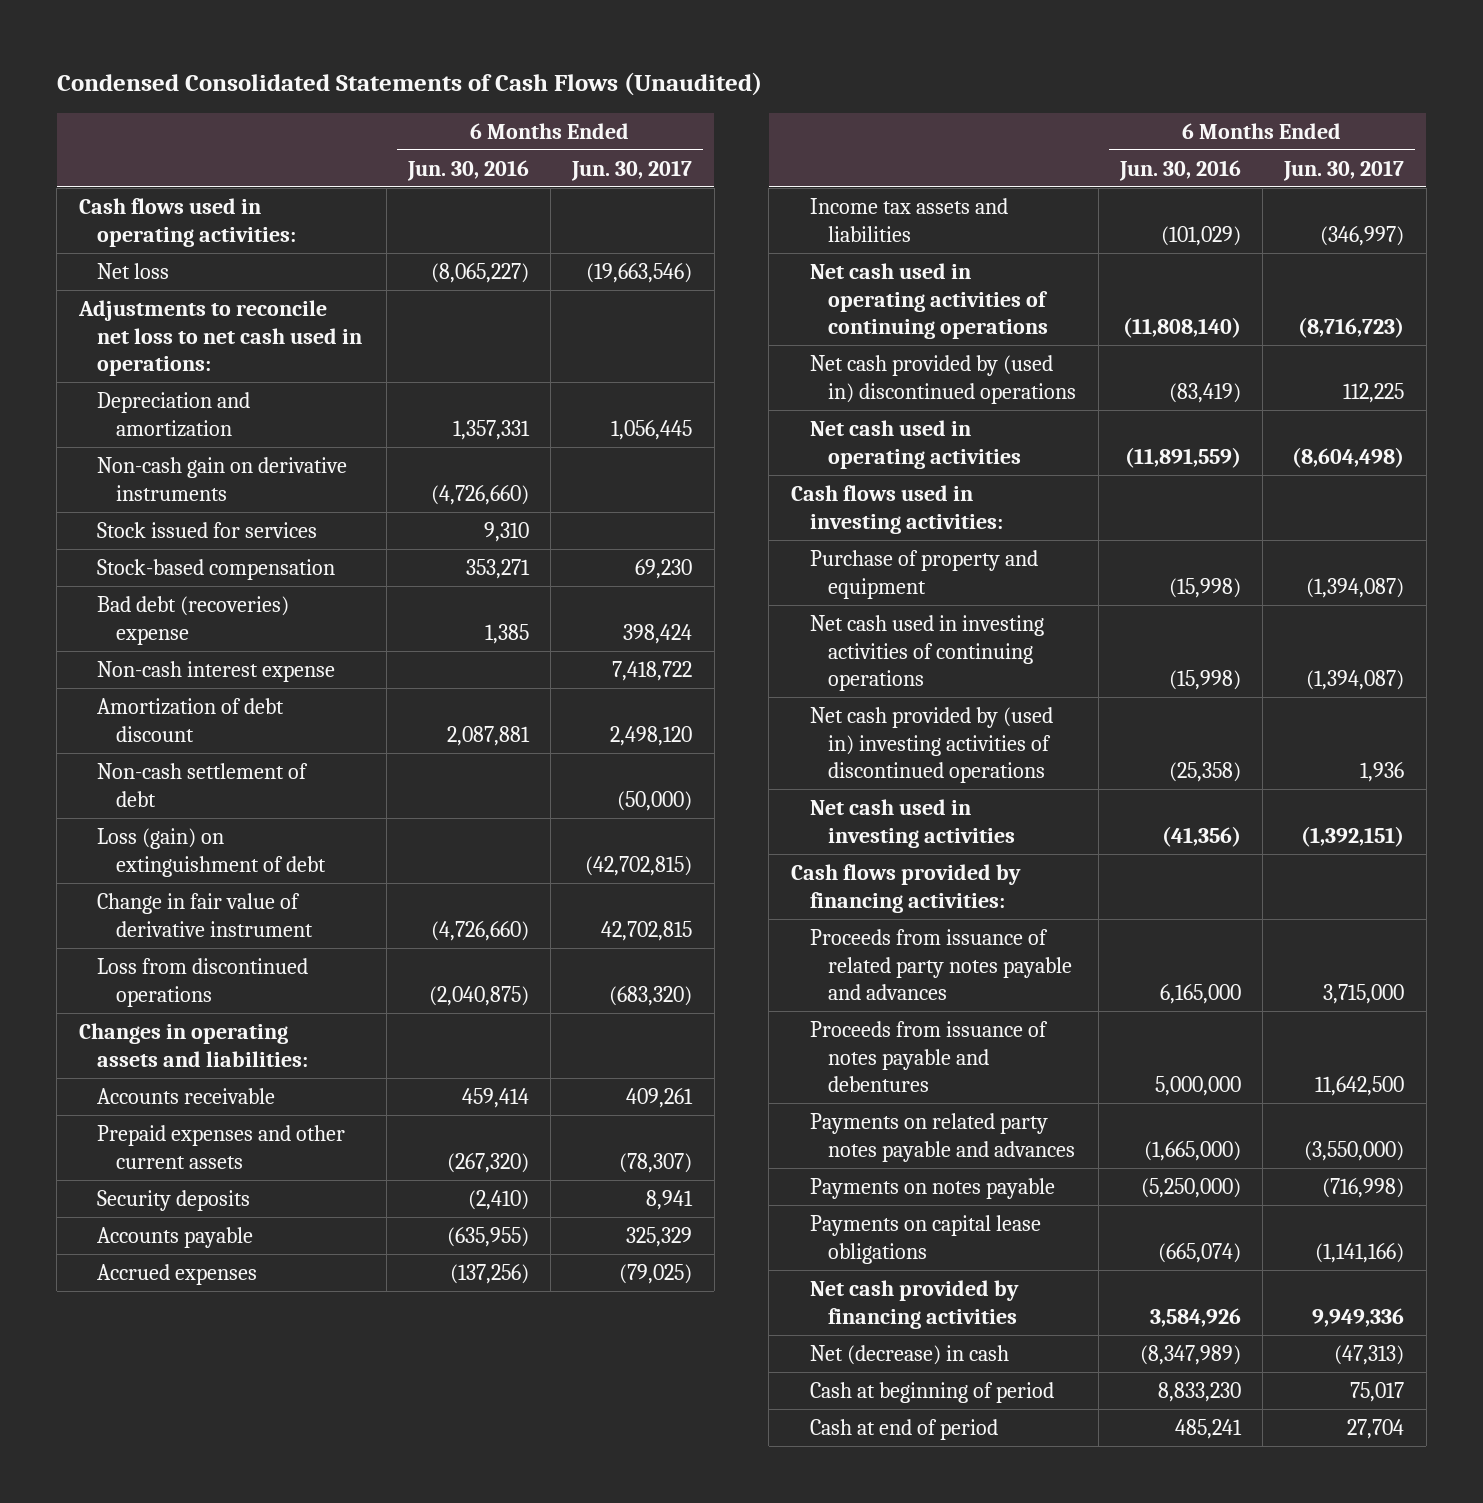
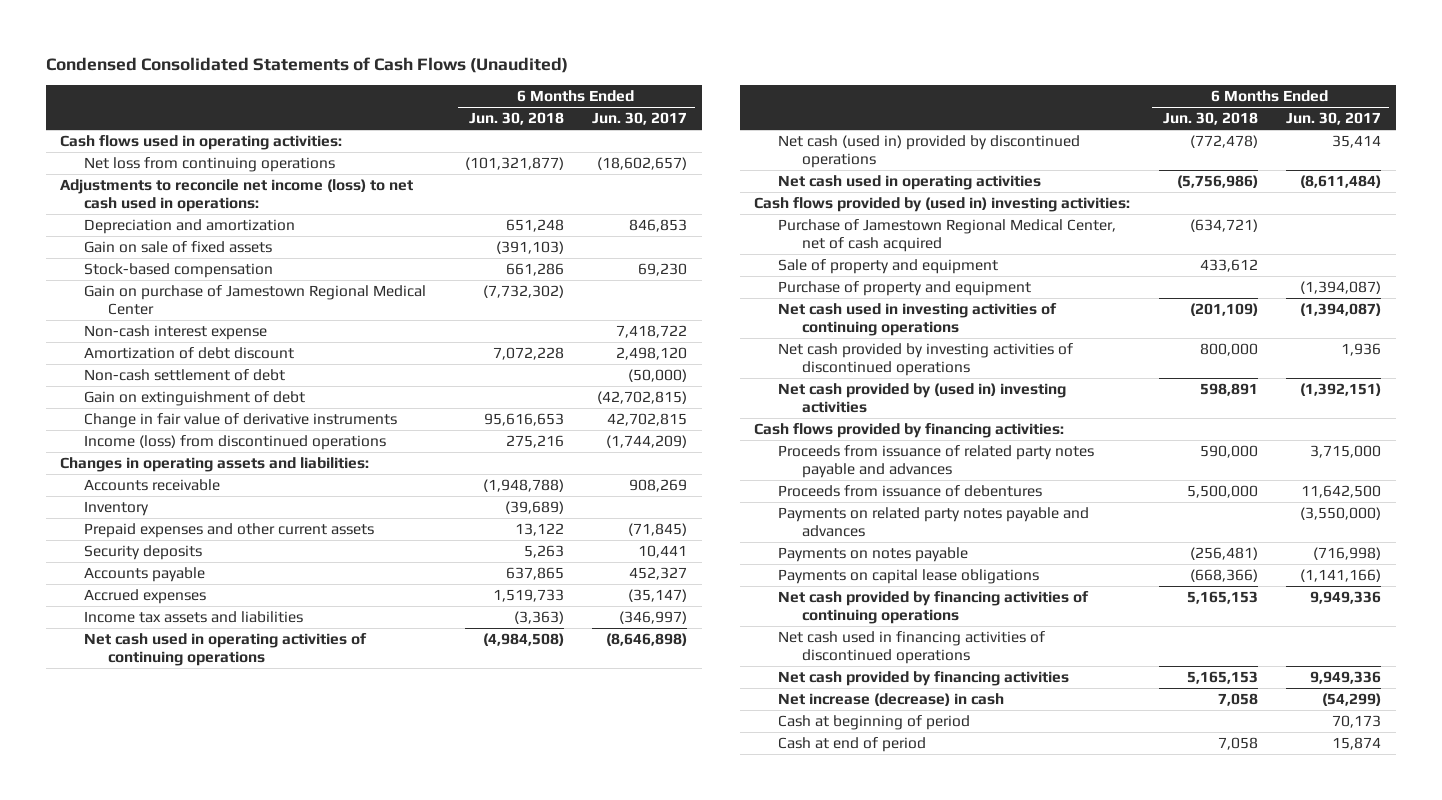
- | 6 Months Ended Jun. 30, 2016 | 6 Months Ended Jun. 30, 2017
+ | 6 Months Ended Jun. 30, 2018 | 6 Months Ended Jun. 30, 2017
- Net loss | (8,065,227) | (19,663,546)
- Adjustments to reconcile net loss to net cash used in operations:
- Depreciation and amortization | 1,357,331 | 1,056,445
- Non-cash gain on derivative instruments | (4,726,660) |
- Stock issued for services | 9,310 |
+ Net loss from continuing operations | (101,321,877) | (18,602,657)
+ Adjustments to reconcile net income (loss) to net cash used in operations:
+ Depreciation and amortization | 651,248 | 846,853
+ Gain on sale of fixed assets | (391,103) |
- Bad debt (recoveries) expense | 1,385 | 398,424
+ Gain on purchase of Jamestown Regional Medical Center | (7,732,302) |
- Loss (gain) on extinguishment of debt | | (42,702,815)
- Change in fair value of derivative instrument | (4,726,660) | 42,702,815
- Loss from discontinued operations | (2,040,875) | (683,320)
+ Gain on extinguishment of debt | | (42,702,815)
+ Change in fair value of derivative instruments | 95,616,653 | 42,702,815
+ Income (loss) from discontinued operations | 275,216 | (1,744,209)
- Accounts receivable | 459,414 | 409,261
- Prepaid expenses and other current assets | (267,320) | (78,307)
- Security deposits | (2,410) | 8,941
- Accounts payable | (635,955) | 325,329
- Accrued expenses | (137,256) | (79,025)
+ Accounts receivable | (1,948,788) | 908,269
+ Inventory | (39,689) |
+ Prepaid expenses and other current assets | 13,122 | (71,845)
+ Security deposits | 5,263 | 10,441
+ Accounts payable | 637,865 | 452,327
+ Accrued expenses | 1,519,733 | (35,147)
- Net cash used in operating activities of continuing operations | (11,808,140) | (8,716,723)
- Net cash provided by (used in) discontinued operations | (83,419) | 112,225
- Net cash used in operating activities | (11,891,559) | (8,604,498)
- Cash flows used in investing activities:
+ Net cash used in operating activities of continuing operations | (4,984,508) | (8,646,898)
+ Net cash (used in) provided by discontinued operations | (772,478) | 35,414
+ Net cash used in operating activities | (5,756,986) | (8,611,484)
+ Cash flows provided by (used in) investing activities:
+ Purchase of Jamestown Regional Medical Center, net of cash acquired | (634,721) |
+ Sale of property and equipment | 433,612 |
- Net cash provided by (used in) investing activities of discontinued operations | (25,358) | 1,936
- Net cash used in investing activities | (41,356) | (1,392,151)
+ Net cash provided by investing activities of discontinued operations | 800,000 | 1,936
+ Net cash provided by (used in) investing activities | 598,891 | (1,392,151)
- Proceeds from issuance of notes payable and debentures | 5,000,000 | 11,642,500
+ Proceeds from issuance of debentures | 5,500,000 | 11,642,500
+ Net cash provided by financing activities of continuing operations | 5,165,153 | 9,949,336
+ Net cash used in financing activities of discontinued operations
- Net (decrease) in cash | (8,347,989) | (47,313)
- Cash at beginning of period | 8,833,230 | 75,017
- Cash at end of period | 485,241 | 27,704
+ Net increase (decrease) in cash | 7,058 | (54,299)
+ Cash at beginning of period | | 70,173
+ Cash at end of period | 7,058 | 15,874

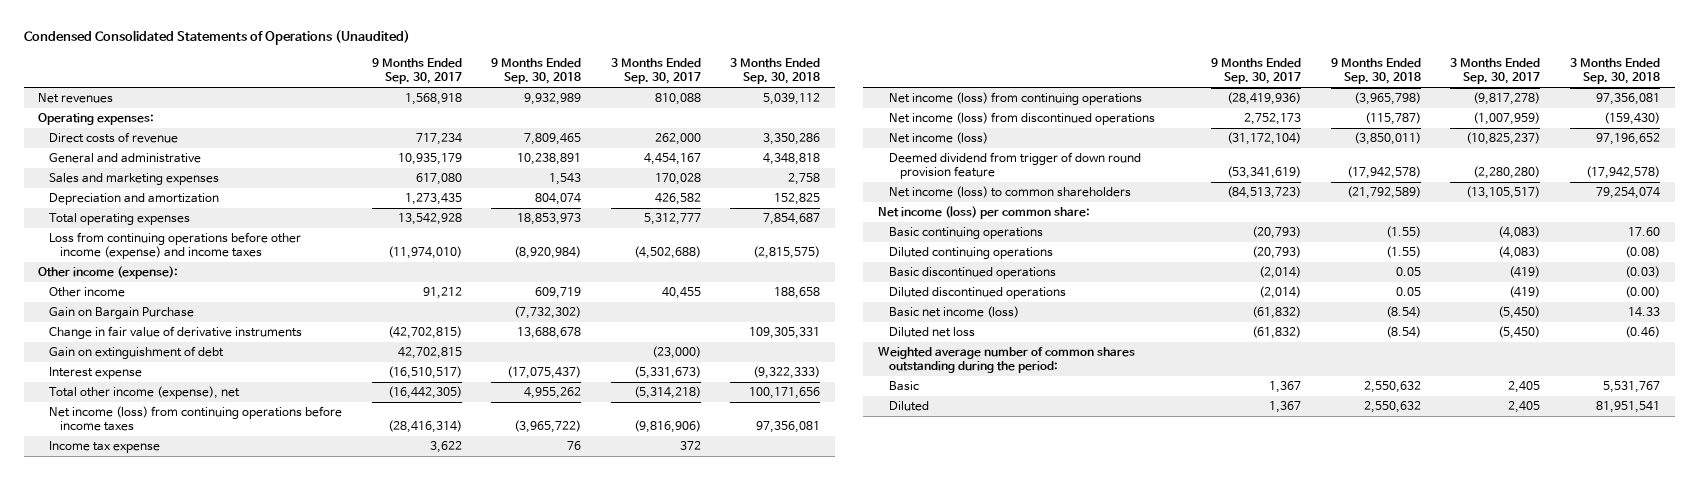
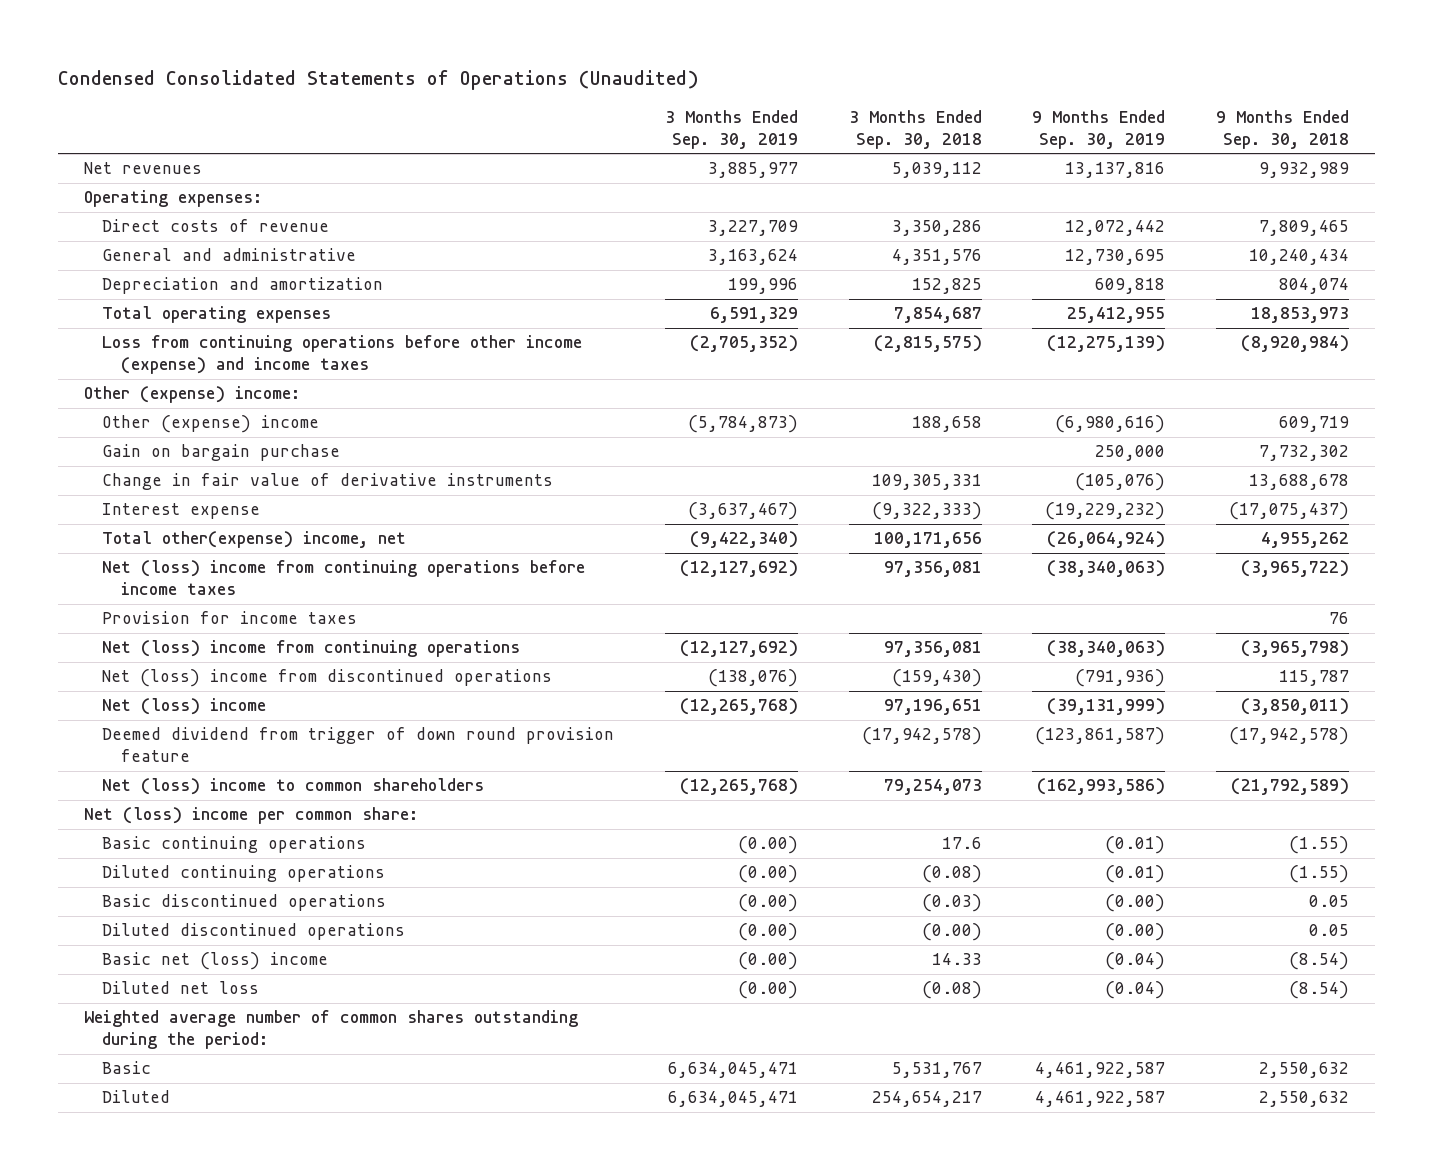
- | 9 Months Ended Sep. 30, 2017 | 9 Months Ended Sep. 30, 2018 | 3 Months Ended Sep. 30, 2017 | 3 Months Ended Sep. 30, 2018
+ | 3 Months Ended Sep. 30, 2019 | 3 Months Ended Sep. 30, 2018 | 9 Months Ended Sep. 30, 2019 | 9 Months Ended Sep. 30, 2018
- General and administrative | 10,935,179 | 10,238,891 | 4,454,167 | 4,348,818
- Sales and marketing expenses | 617,080 | 1,543 | 170,028 | 2,758
+ General and administrative | 3,163,624 | 4,351,576 | 12,730,695 | 10,240,434
- Other income (expense):
- Other income | 91,212 | 609,719 | 40,455 | 188,658
- Gain on Bargain Purchase | | (7,732,302) | |
+ Other (expense) income:
+ Other (expense) income | (5,784,873) | 188,658 | (6,980,616) | 609,719
+ Gain on bargain purchase | | | 250,000 | 7,732,302
- Gain on extinguishment of debt | 42,702,815 | | (23,000) |
- Total other income (expense), net | (16,442,305) | 4,955,262 | (5,314,218) | 100,171,656
- Net income (loss) from continuing operations before income taxes | (28,416,314) | (3,965,722) | (9,816,906) | 97,356,081
- Income tax expense | 3,622 | 76 | 372 |
- Net income (loss) from continuing operations | (28,419,936) | (3,965,798) | (9,817,278) | 97,356,081
- Net income (loss) from discontinued operations | 2,752,173 | (115,787) | (1,007,959) | (159,430)
- Net income (loss) | (31,172,104) | (3,850,011) | (10,825,237) | 97,196,652
+ Total other(expense) income, net | (9,422,340) | 100,171,656 | (26,064,924) | 4,955,262
+ Net (loss) income from continuing operations before income taxes | (12,127,692) | 97,356,081 | (38,340,063) | (3,965,722)
+ Provision for income taxes | | | | 76
+ Net (loss) income from continuing operations | (12,127,692) | 97,356,081 | (38,340,063) | (3,965,798)
+ Net (loss) income from discontinued operations | (138,076) | (159,430) | (791,936) | 115,787
+ Net (loss) income | (12,265,768) | 97,196,651 | (39,131,999) | (3,850,011)
- Net income (loss) to common shareholders | (84,513,723) | (21,792,589) | (13,105,517) | 79,254,074
- Net income (loss) per common share:
- Basic continuing operations | (20,793) | (1.55) | (4,083) | 17.60
+ Net (loss) income to common shareholders | (12,265,768) | 79,254,073 | (162,993,586) | (21,792,589)
+ Net (loss) income per common share:
+ Basic continuing operations | (0.00) | 17.6 | (0.01) | (1.55)
- Basic net income (loss) | (61,832) | (8.54) | (5,450) | 14.33
- Diluted net loss | (61,832) | (8.54) | (5,450) | (0.46)
+ Basic net (loss) income | (0.00) | 14.33 | (0.04) | (8.54)
+ Diluted net loss | (0.00) | (0.08) | (0.04) | (8.54)
- Diluted | 1,367 | 2,550,632 | 2,405 | 81,951,541
+ Diluted | 6,634,045,471 | 254,654,217 | 4,461,922,587 | 2,550,632

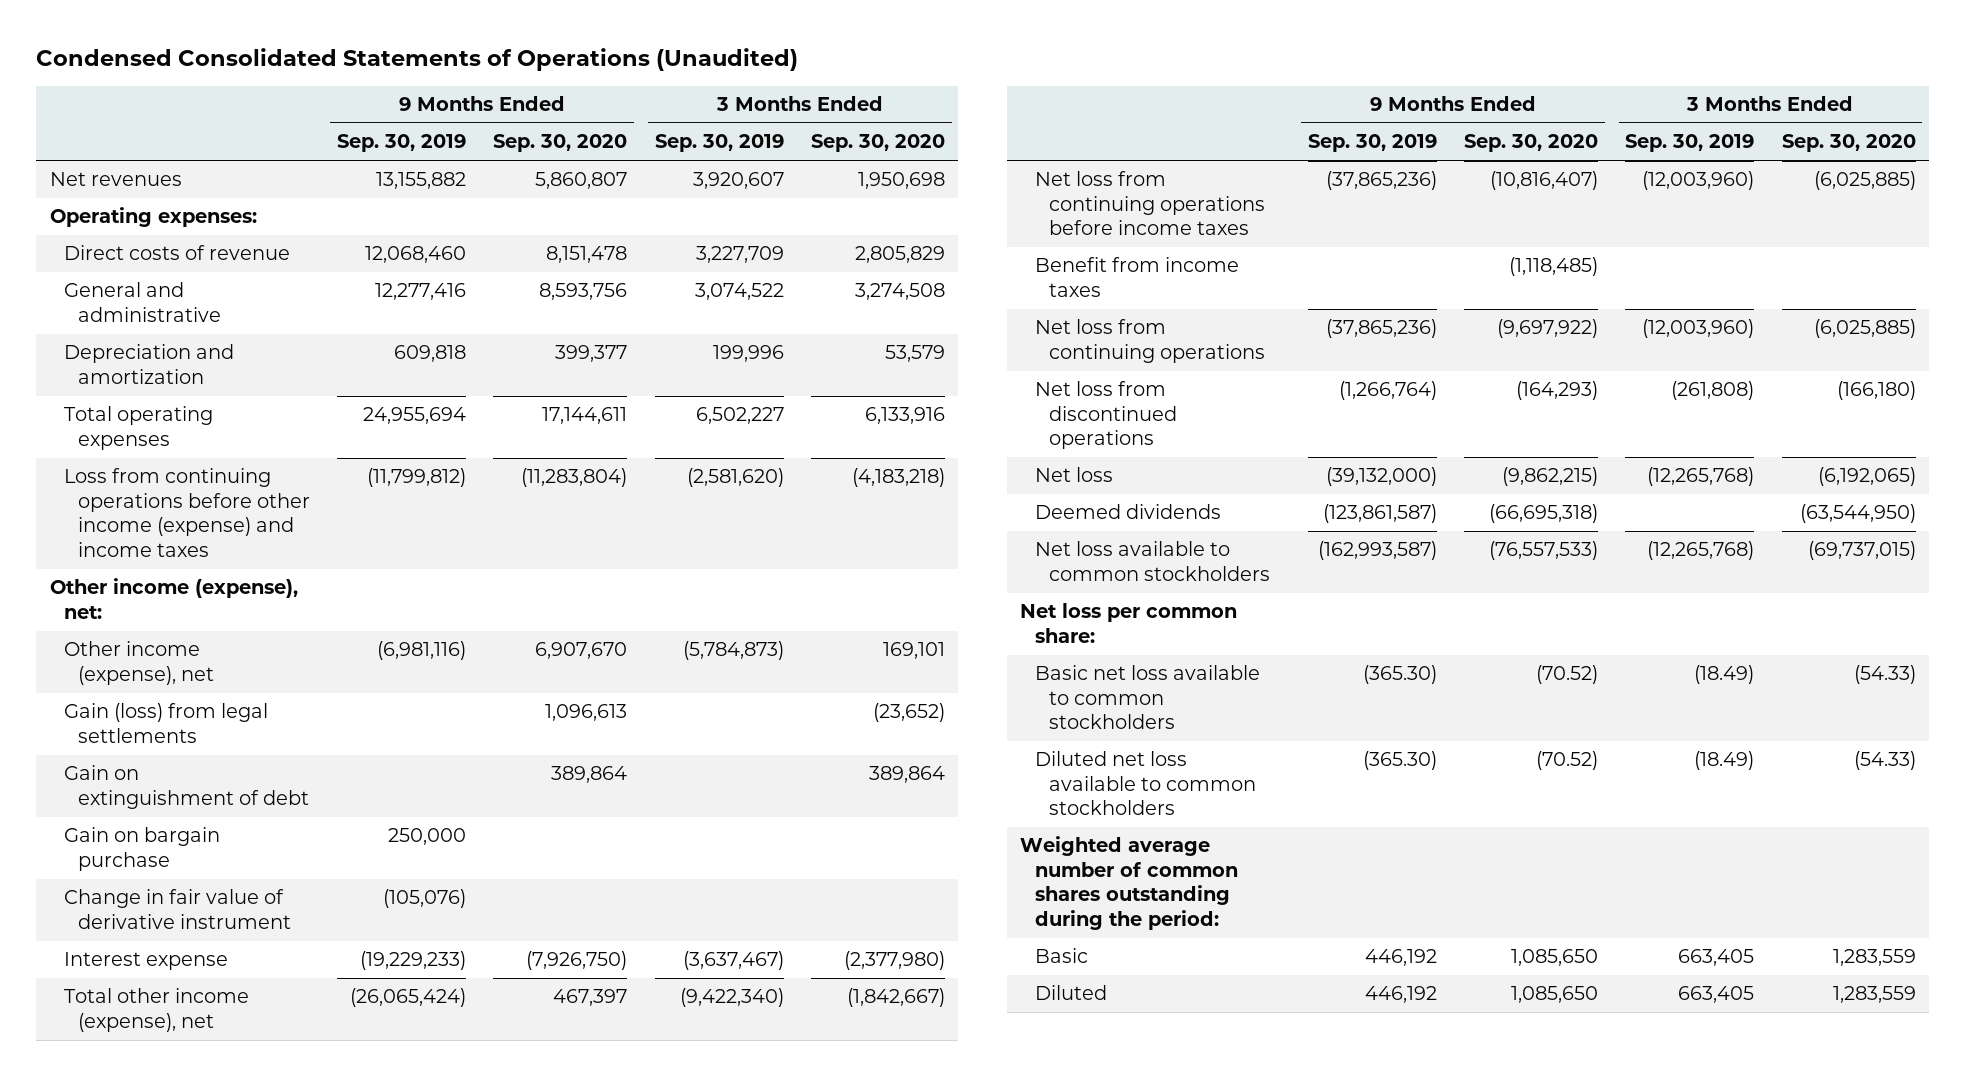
- | 3 Months Ended Sep. 30, 2019 | 3 Months Ended Sep. 30, 2018 | 9 Months Ended Sep. 30, 2019 | 9 Months Ended Sep. 30, 2018
+ | 9 Months Ended Sep. 30, 2019 | 9 Months Ended Sep. 30, 2020 | 3 Months Ended Sep. 30, 2019 | 3 Months Ended Sep. 30, 2020
- Net revenues | 3,885,977 | 5,039,112 | 13,137,816 | 9,932,989
+ Net revenues | 13,155,882 | 5,860,807 | 3,920,607 | 1,950,698
- Direct costs of revenue | 3,227,709 | 3,350,286 | 12,072,442 | 7,809,465
- General and administrative | 3,163,624 | 4,351,576 | 12,730,695 | 10,240,434
+ Direct costs of revenue | 12,068,460 | 8,151,478 | 3,227,709 | 2,805,829
+ General and administrative | 12,277,416 | 8,593,756 | 3,074,522 | 3,274,508
- Total operating expenses | 6,591,329 | 7,854,687 | 25,412,955 | 18,853,973
- Loss from continuing operations before other income (expense) and income taxes | (2,705,352) | (2,815,575) | (12,275,139) | (8,920,984)
- Other (expense) income:
- Other (expense) income | (5,784,873) | 188,658 | (6,980,616) | 609,719
+ Total operating expenses | 24,955,694 | 17,144,611 | 6,502,227 | 6,133,916
+ Loss from continuing operations before other income (expense) and income taxes | (11,799,812) | (11,283,804) | (2,581,620) | (4,183,218)
+ Other income (expense), net:
+ Other income (expense), net | (6,981,116) | 6,907,670 | (5,784,873) | 169,101
+ Gain (loss) from legal settlements | | 1,096,613 | | (23,652)
+ Gain on extinguishment of debt | | 389,864 | | 389,864
- Change in fair value of derivative instruments | | 109,305,331 | (105,076) | 13,688,678
- Interest expense | (3,637,467) | (9,322,333) | (19,229,232) | (17,075,437)
- Total other(expense) income, net | (9,422,340) | 100,171,656 | (26,064,924) | 4,955,262
- Net (loss) income from continuing operations before income taxes | (12,127,692) | 97,356,081 | (38,340,063) | (3,965,722)
- Provision for income taxes | | | | 76
- Net (loss) income from continuing operations | (12,127,692) | 97,356,081 | (38,340,063) | (3,965,798)
- Net (loss) income from discontinued operations | (138,076) | (159,430) | (791,936) | 115,787
- Net (loss) income | (12,265,768) | 97,196,651 | (39,131,999) | (3,850,011)
- Deemed dividend from trigger of down round provision feature | | (17,942,578) | (123,861,587) | (17,942,578)
- Net (loss) income to common shareholders | (12,265,768) | 79,254,073 | (162,993,586) | (21,792,589)
- Net (loss) income per common share:
- Basic continuing operations | (0.00) | 17.6 | (0.01) | (1.55)
- Diluted continuing operations | (0.00) | (0.08) | (0.01) | (1.55)
- Basic discontinued operations | (0.00) | (0.03) | (0.00) | 0.05
- Diluted discontinued operations | (0.00) | (0.00) | (0.00) | 0.05
- Basic net (loss) income | (0.00) | 14.33 | (0.04) | (8.54)
- Diluted net loss | (0.00) | (0.08) | (0.04) | (8.54)
+ Change in fair value of derivative instrument | (105,076) | | |
+ Interest expense | (19,229,233) | (7,926,750) | (3,637,467) | (2,377,980)
+ Total other income (expense), net | (26,065,424) | 467,397 | (9,422,340) | (1,842,667)
+ Net loss from continuing operations before income taxes | (37,865,236) | (10,816,407) | (12,003,960) | (6,025,885)
+ Benefit from income taxes | | (1,118,485) | |
+ Net loss from continuing operations | (37,865,236) | (9,697,922) | (12,003,960) | (6,025,885)
+ Net loss from discontinued operations | (1,266,764) | (164,293) | (261,808) | (166,180)
+ Net loss | (39,132,000) | (9,862,215) | (12,265,768) | (6,192,065)
+ Deemed dividends | (123,861,587) | (66,695,318) | | (63,544,950)
+ Net loss available to common stockholders | (162,993,587) | (76,557,533) | (12,265,768) | (69,737,015)
+ Net loss per common share:
+ Basic net loss available to common stockholders | (365.30) | (70.52) | (18.49) | (54.33)
+ Diluted net loss available to common stockholders | (365.30) | (70.52) | (18.49) | (54.33)
- Basic | 6,634,045,471 | 5,531,767 | 4,461,922,587 | 2,550,632
- Diluted | 6,634,045,471 | 254,654,217 | 4,461,922,587 | 2,550,632
+ Basic | 446,192 | 1,085,650 | 663,405 | 1,283,559
+ Diluted | 446,192 | 1,085,650 | 663,405 | 1,283,559

